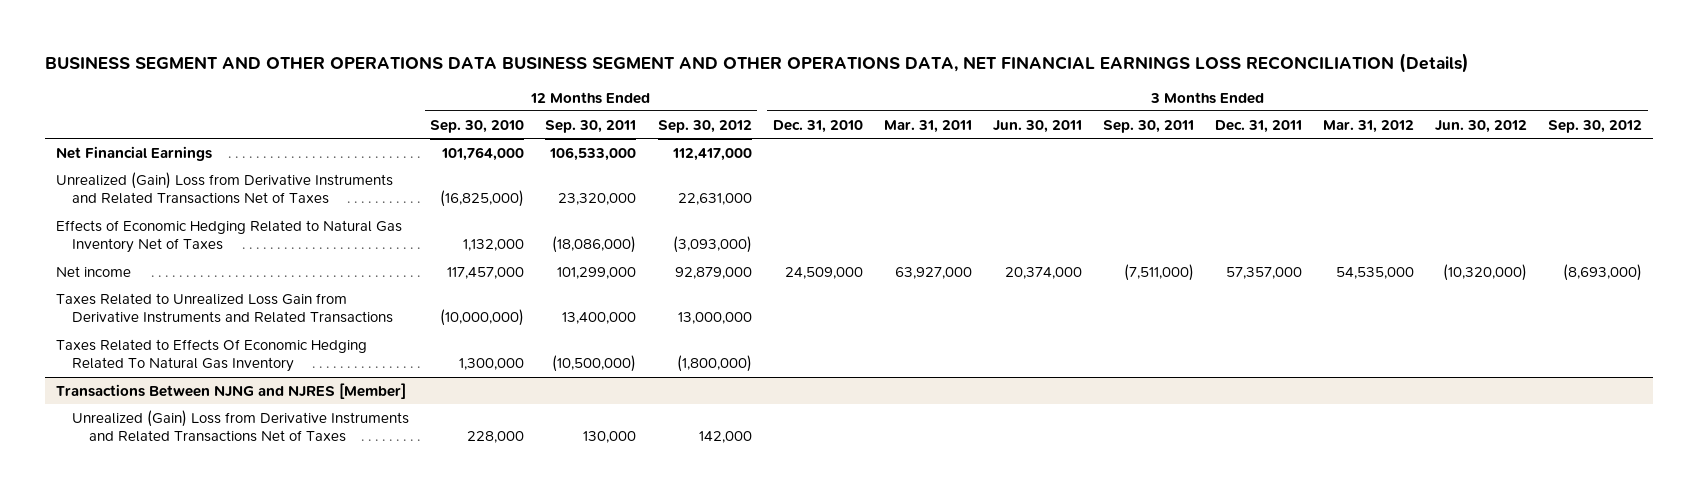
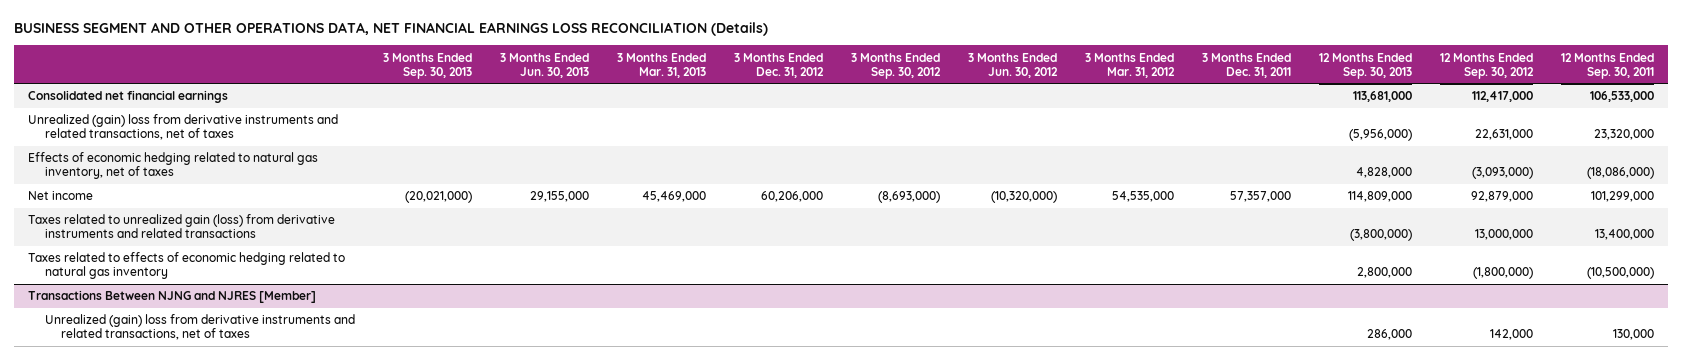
- BUSINESS SEGMENT AND OTHER OPERATIONS DATA BUSINESS SEGMENT AND OTHER OPERATIONS DATA, NET FINANCIAL EARNINGS LOSS RECONCILIATION (Details)
+ BUSINESS SEGMENT AND OTHER OPERATIONS DATA, NET FINANCIAL EARNINGS LOSS RECONCILIATION (Details)
- | 12 Months Ended Sep. 30, 2010 | 12 Months Ended Sep. 30, 2011 | 12 Months Ended Sep. 30, 2012 | 3 Months Ended Dec. 31, 2010 | 3 Months Ended Mar. 31, 2011 | 3 Months Ended Jun. 30, 2011 | 3 Months Ended Sep. 30, 2011 | 3 Months Ended Dec. 31, 2011 | 3 Months Ended Mar. 31, 2012 | 3 Months Ended Jun. 30, 2012 | 3 Months Ended Sep. 30, 2012
+ | 3 Months Ended Sep. 30, 2013 | 3 Months Ended Jun. 30, 2013 | 3 Months Ended Mar. 31, 2013 | 3 Months Ended Dec. 31, 2012 | 3 Months Ended Sep. 30, 2012 | 3 Months Ended Jun. 30, 2012 | 3 Months Ended Mar. 31, 2012 | 3 Months Ended Dec. 31, 2011 | 12 Months Ended Sep. 30, 2013 | 12 Months Ended Sep. 30, 2012 | 12 Months Ended Sep. 30, 2011
- Net Financial Earnings | 101,764,000 | 106,533,000 | 112,417,000 | | | | | | | |
- Unrealized (Gain) Loss from Derivative Instruments and Related Transactions Net of Taxes | (16,825,000) | 23,320,000 | 22,631,000 | | | | | | | |
- Effects of Economic Hedging Related to Natural Gas Inventory Net of Taxes | 1,132,000 | (18,086,000) | (3,093,000) | | | | | | | |
+ Consolidated net financial earnings | | | | | | | | | 113,681,000 | 112,417,000 | 106,533,000
+ Unrealized (gain) loss from derivative instruments and related transactions, net of taxes | | | | | | | | | (5,956,000) | 22,631,000 | 23,320,000
+ Effects of economic hedging related to natural gas inventory, net of taxes | | | | | | | | | 4,828,000 | (3,093,000) | (18,086,000)
- Taxes Related to Unrealized Loss Gain from Derivative Instruments and Related Transactions | (10,000,000) | 13,400,000 | 13,000,000 | | | | | | | |
- Taxes Related to Effects Of Economic Hedging Related To Natural Gas Inventory | 1,300,000 | (10,500,000) | (1,800,000) | | | | | | | |
+ Taxes related to unrealized gain (loss) from derivative instruments and related transactions | | | | | | | | | (3,800,000) | 13,000,000 | 13,400,000
+ Taxes related to effects of economic hedging related to natural gas inventory | | | | | | | | | 2,800,000 | (1,800,000) | (10,500,000)
@ Transactions Between NJNG and NJRES [Member]
- Unrealized (Gain) Loss from Derivative Instruments and Related Transactions Net of Taxes | 228,000 | 130,000 | 142,000 | | | | | | | |
+ Unrealized (gain) loss from derivative instruments and related transactions, net of taxes | | | | | | | | | 286,000 | 142,000 | 130,000

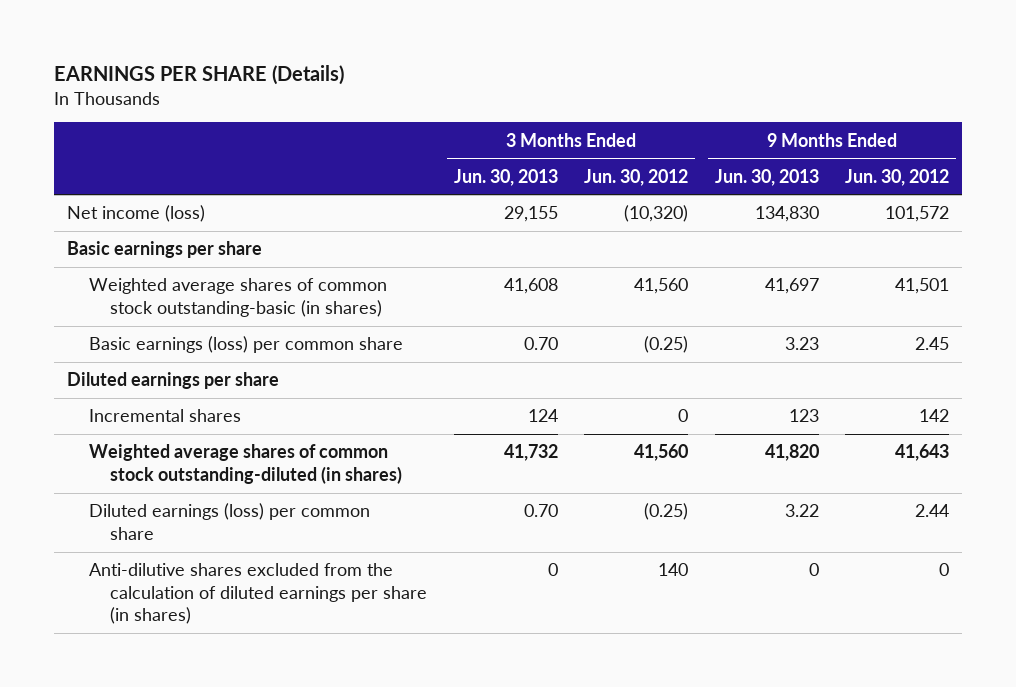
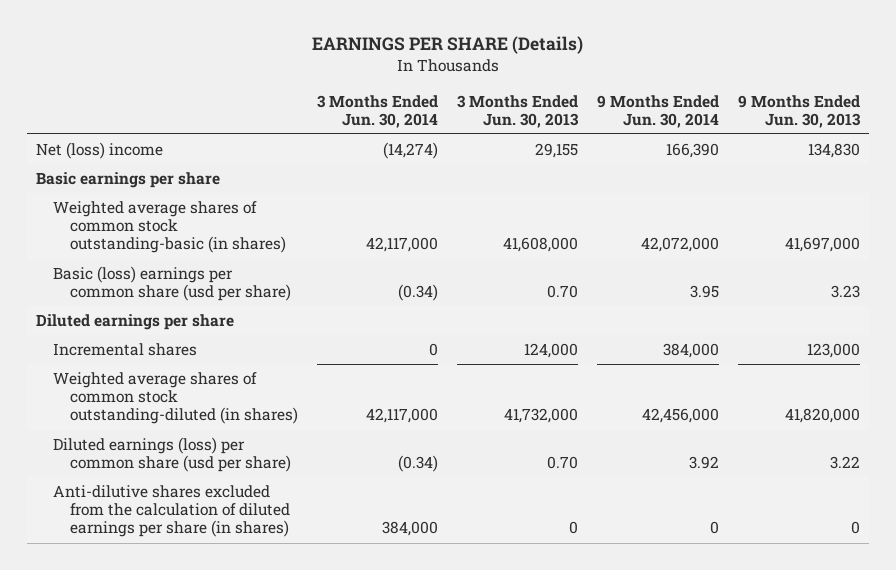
- | 3 Months Ended Jun. 30, 2013 | 3 Months Ended Jun. 30, 2012 | 9 Months Ended Jun. 30, 2013 | 9 Months Ended Jun. 30, 2012
+ | 3 Months Ended Jun. 30, 2014 | 3 Months Ended Jun. 30, 2013 | 9 Months Ended Jun. 30, 2014 | 9 Months Ended Jun. 30, 2013
- Net income (loss) | 29,155 | (10,320) | 134,830 | 101,572
+ Net (loss) income | (14,274) | 29,155 | 166,390 | 134,830
- Weighted average shares of common stock outstanding-basic (in shares) | 41,608 | 41,560 | 41,697 | 41,501
- Basic earnings (loss) per common share | 0.70 | (0.25) | 3.23 | 2.45
+ Weighted average shares of common stock outstanding-basic (in shares) | 42,117,000 | 41,608,000 | 42,072,000 | 41,697,000
+ Basic (loss) earnings per common share (usd per share) | (0.34) | 0.70 | 3.95 | 3.23
- Incremental shares | 124 | 0 | 123 | 142
- Weighted average shares of common stock outstanding-diluted (in shares) | 41,732 | 41,560 | 41,820 | 41,643
- Diluted earnings (loss) per common share | 0.70 | (0.25) | 3.22 | 2.44
+ Incremental shares | 0 | 124,000 | 384,000 | 123,000
+ Weighted average shares of common stock outstanding-diluted (in shares) | 42,117,000 | 41,732,000 | 42,456,000 | 41,820,000
+ Diluted earnings (loss) per common share (usd per share) | (0.34) | 0.70 | 3.92 | 3.22

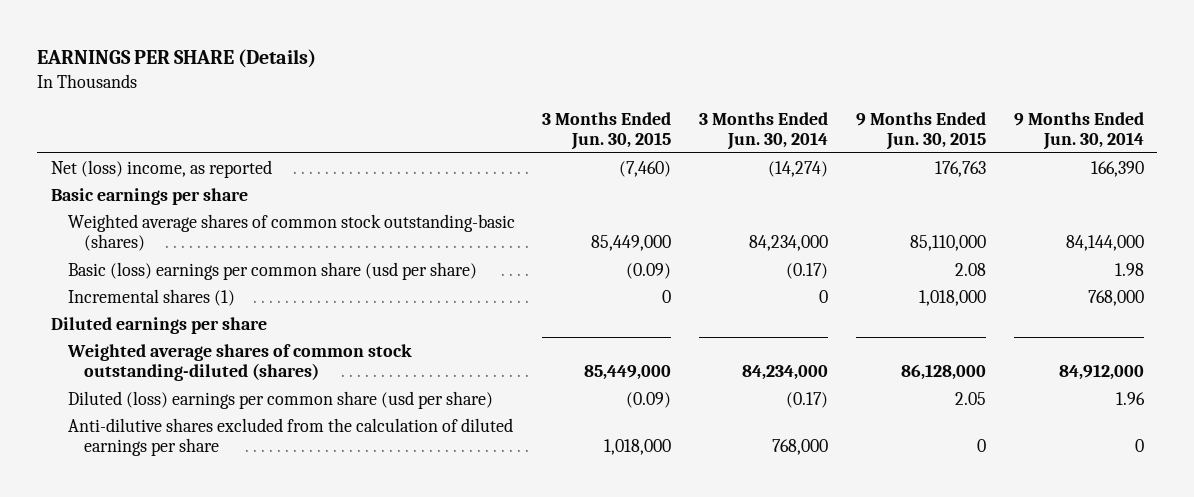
- | 3 Months Ended Jun. 30, 2014 | 3 Months Ended Jun. 30, 2013 | 9 Months Ended Jun. 30, 2014 | 9 Months Ended Jun. 30, 2013
+ | 3 Months Ended Jun. 30, 2015 | 3 Months Ended Jun. 30, 2014 | 9 Months Ended Jun. 30, 2015 | 9 Months Ended Jun. 30, 2014
- Net (loss) income | (14,274) | 29,155 | 166,390 | 134,830
+ Net (loss) income, as reported | (7,460) | (14,274) | 176,763 | 166,390
- Weighted average shares of common stock outstanding-basic (in shares) | 42,117,000 | 41,608,000 | 42,072,000 | 41,697,000
- Basic (loss) earnings per common share (usd per share) | (0.34) | 0.70 | 3.95 | 3.23
+ Weighted average shares of common stock outstanding-basic (shares) | 85,449,000 | 84,234,000 | 85,110,000 | 84,144,000
+ Basic (loss) earnings per common share (usd per share) | (0.09) | (0.17) | 2.08 | 1.98
+ Incremental shares (1) | 0 | 0 | 1,018,000 | 768,000
- Incremental shares | 0 | 124,000 | 384,000 | 123,000
- Weighted average shares of common stock outstanding-diluted (in shares) | 42,117,000 | 41,732,000 | 42,456,000 | 41,820,000
- Diluted earnings (loss) per common share (usd per share) | (0.34) | 0.70 | 3.92 | 3.22
- Anti-dilutive shares excluded from the calculation of diluted earnings per share (in shares) | 384,000 | 0 | 0 | 0
+ Weighted average shares of common stock outstanding-diluted (shares) | 85,449,000 | 84,234,000 | 86,128,000 | 84,912,000
+ Diluted (loss) earnings per common share (usd per share) | (0.09) | (0.17) | 2.05 | 1.96
+ Anti-dilutive shares excluded from the calculation of diluted earnings per share | 1,018,000 | 768,000 | 0 | 0

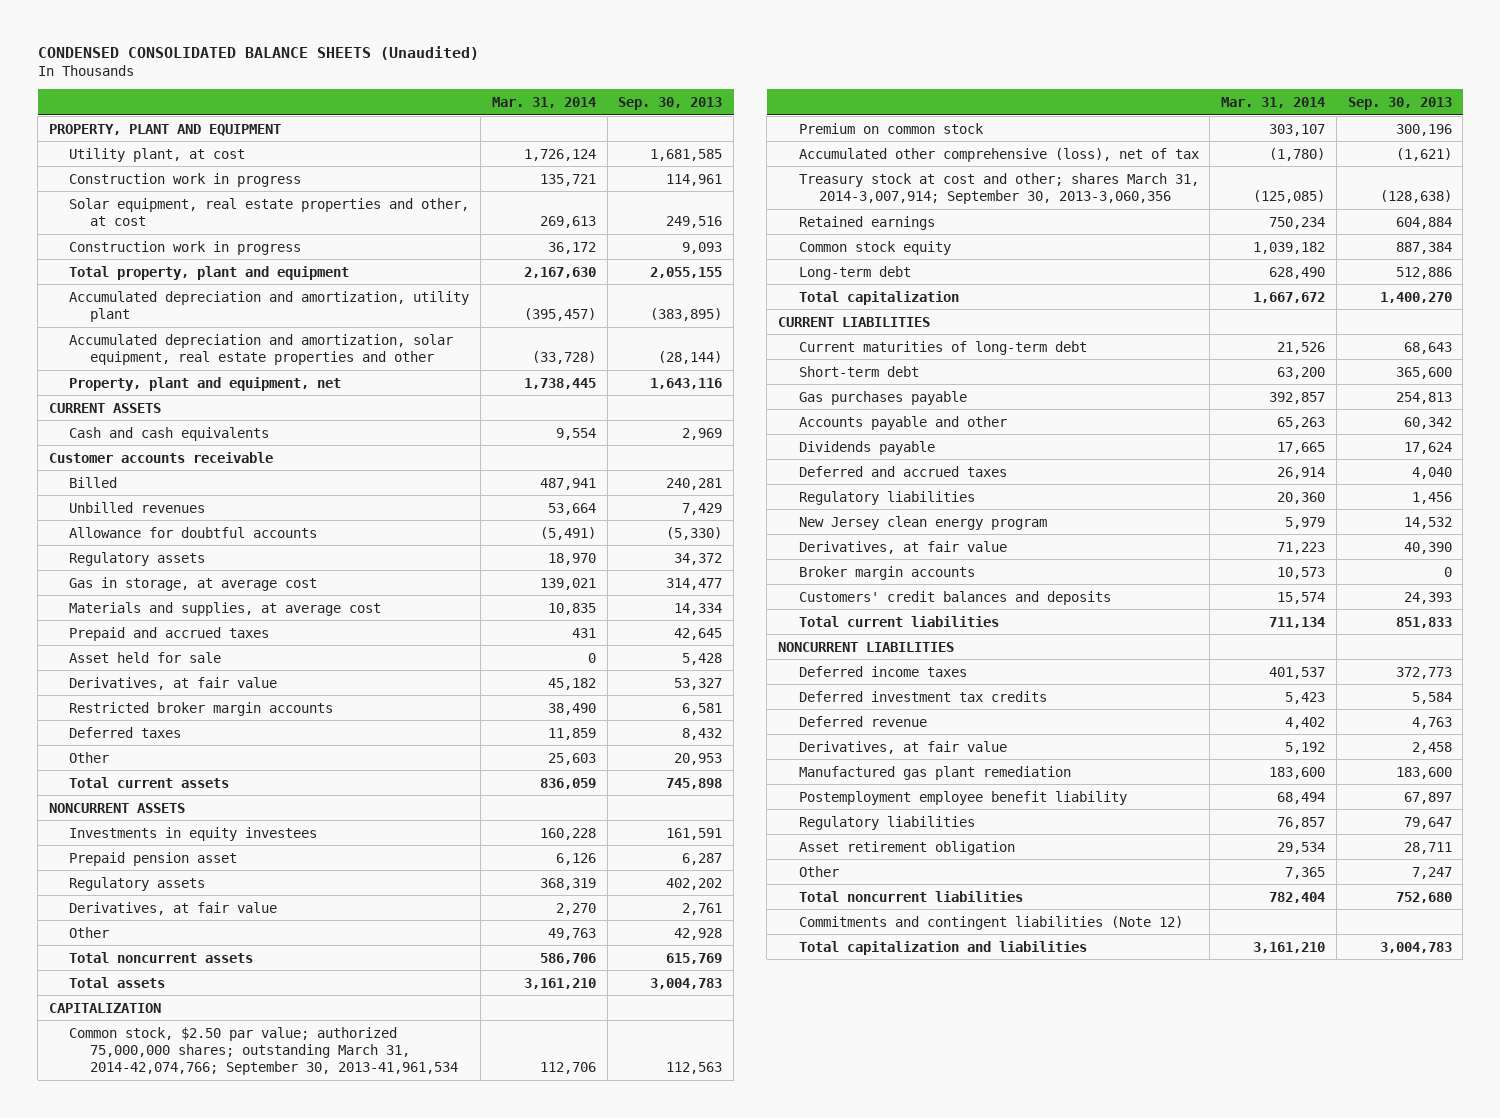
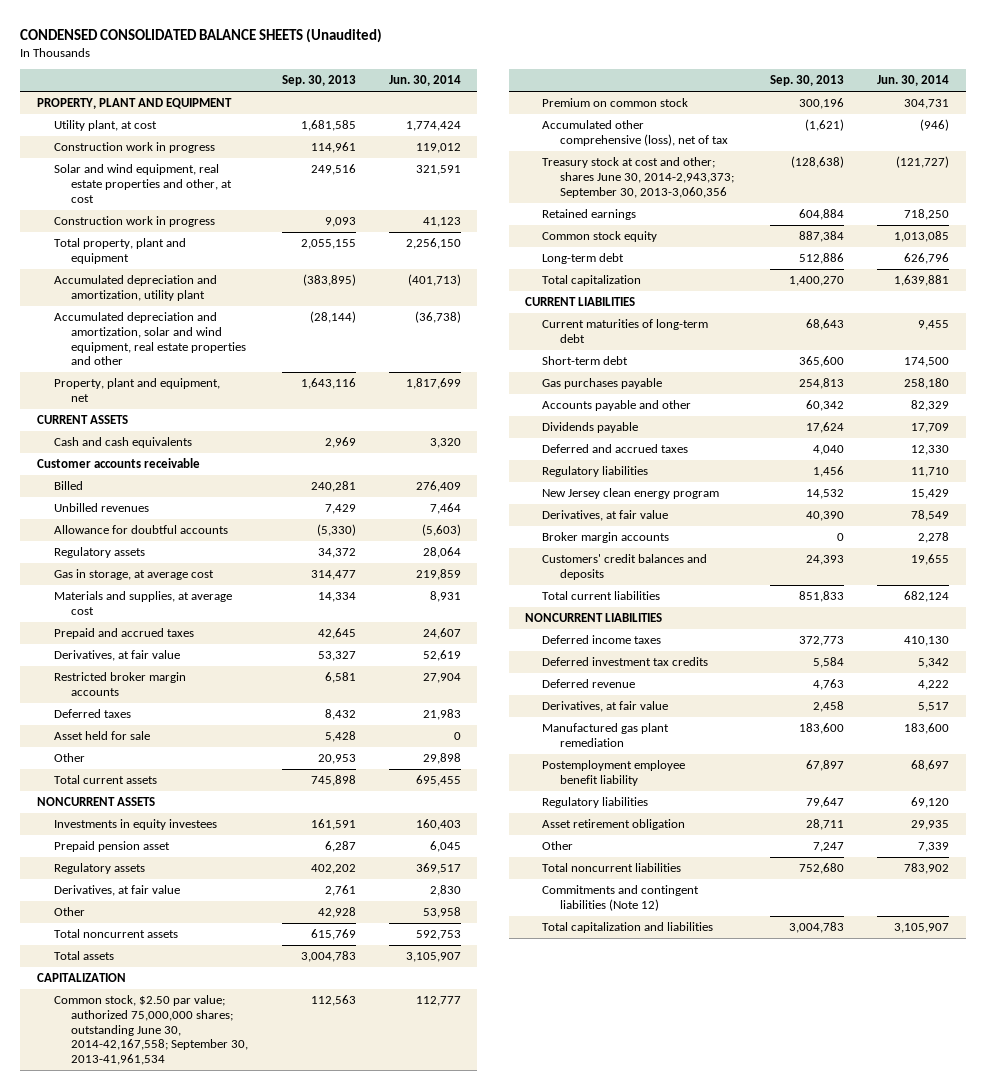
- | Mar. 31, 2014 | Sep. 30, 2013
+ | Sep. 30, 2013 | Jun. 30, 2014
- Solar equipment, real estate properties and other, at cost | 269,613 | 249,516
+ Solar and wind equipment, real estate properties and other, at cost | 249,516 | 321,591
- Accumulated depreciation and amortization, solar equipment, real estate properties and other | (33,728) | (28,144)
+ Accumulated depreciation and amortization, solar and wind equipment, real estate properties and other | (28,144) | (36,738)
moved down: Asset held for sale | 5,428 | 0
- Common stock, $2.50 par value; authorized 75,000,000 shares; outstanding March 31, 2014-42,074,766; September 30, 2013-41,961,534 | 112,706 | 112,563
+ Common stock, $2.50 par value; authorized 75,000,000 shares; outstanding June 30, 2014-42,167,558; September 30, 2013-41,961,534 | 112,563 | 112,777
- Treasury stock at cost and other; shares March 31, 2014-3,007,914; September 30, 2013-3,060,356 | (125,085) | (128,638)
+ Treasury stock at cost and other; shares June 30, 2014-2,943,373; September 30, 2013-3,060,356 | (128,638) | (121,727)

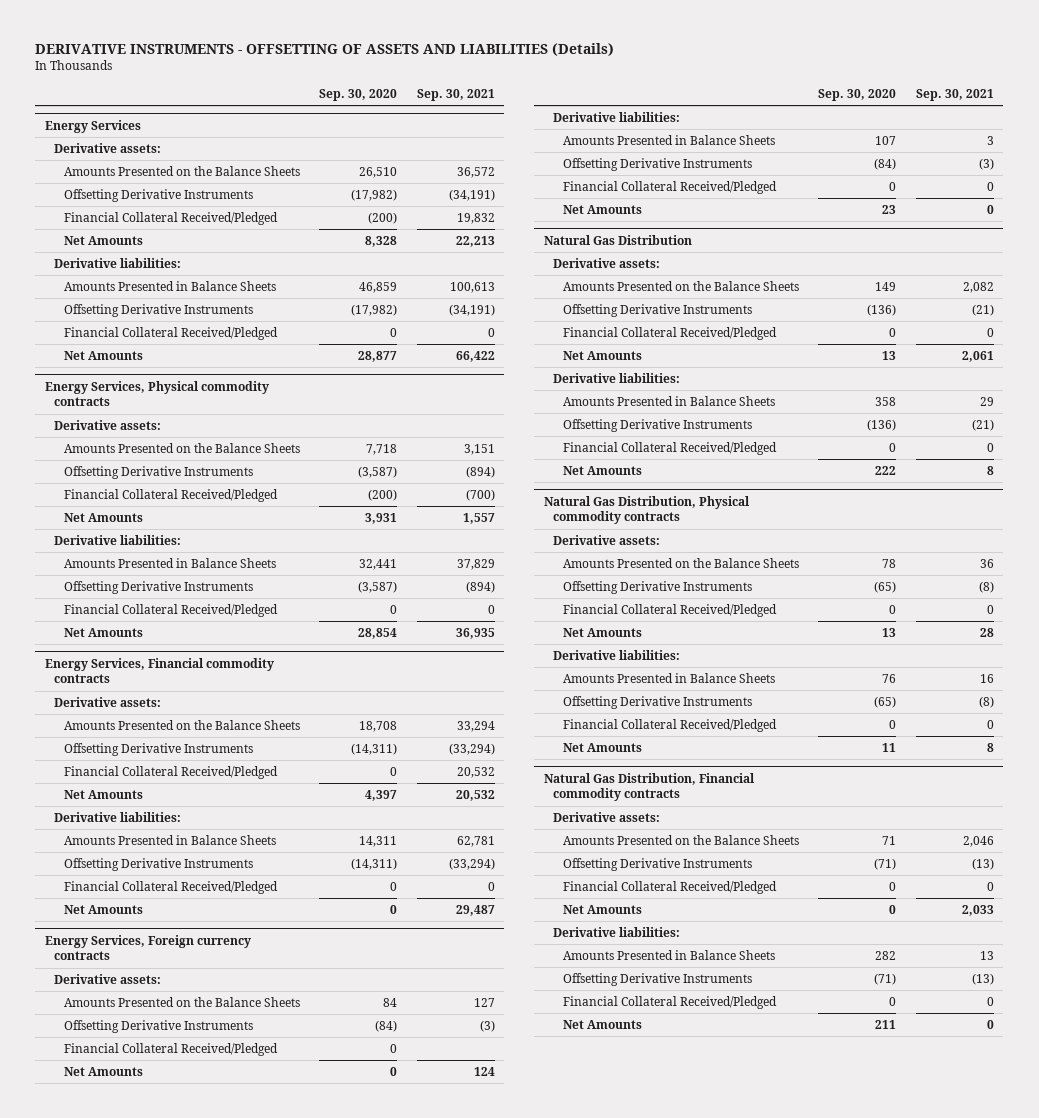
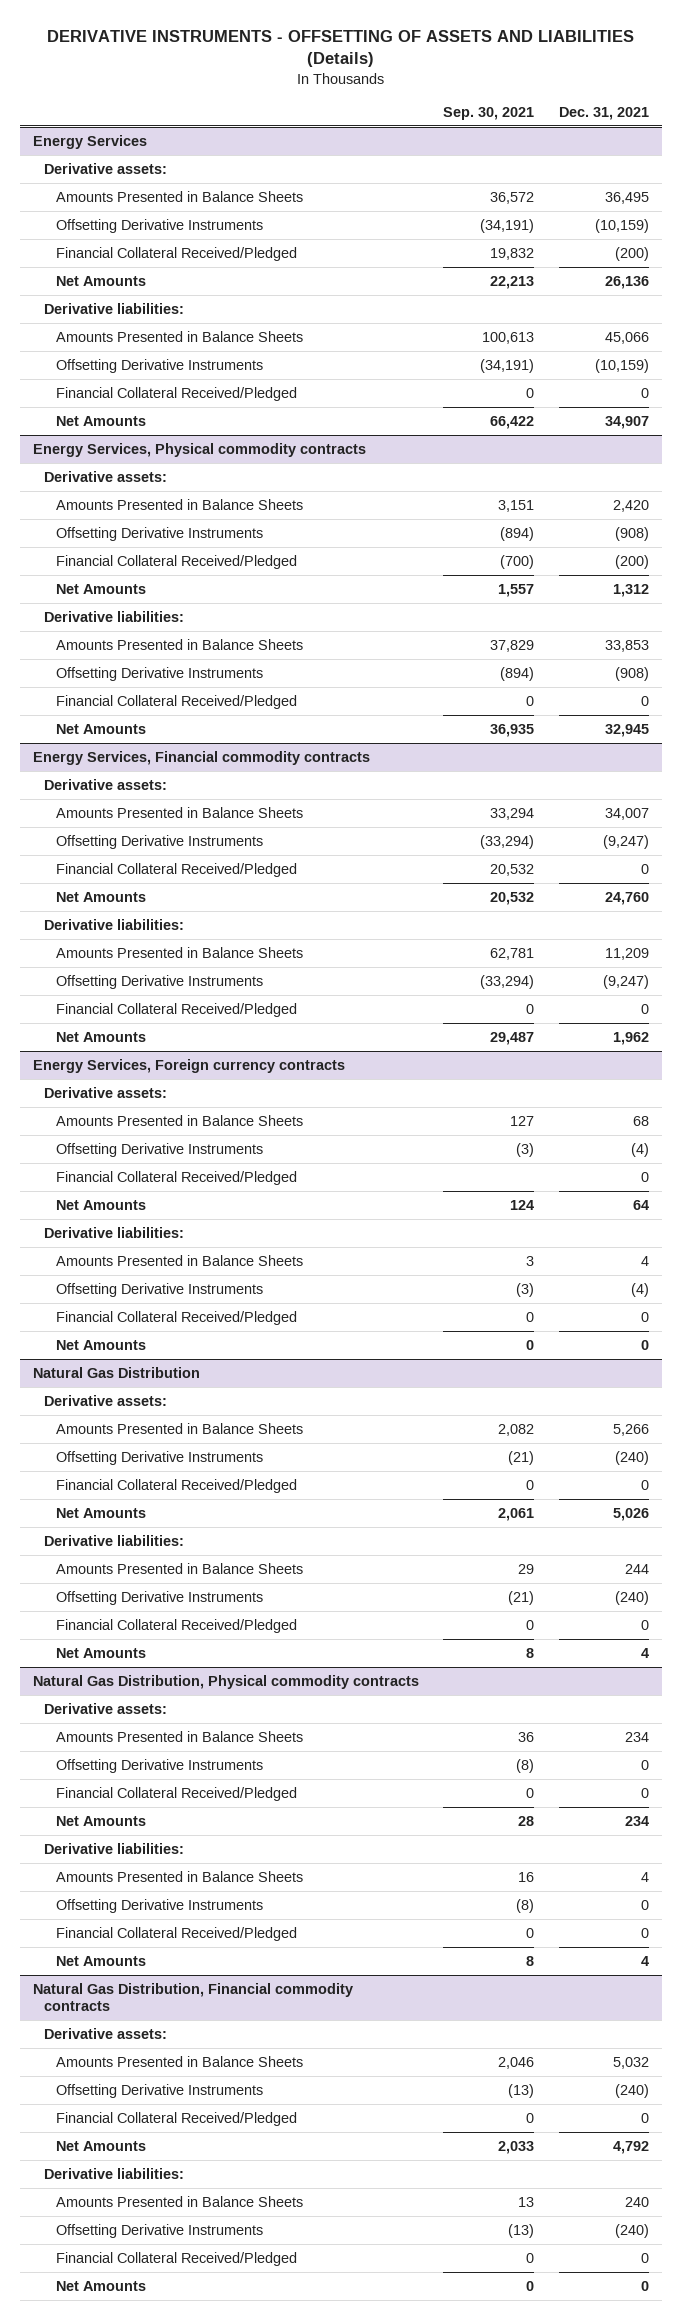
- | Sep. 30, 2020 | Sep. 30, 2021
+ | Sep. 30, 2021 | Dec. 31, 2021
@ Energy Services
- Amounts Presented on the Balance Sheets | 26,510 | 36,572
+ Amounts Presented in Balance Sheets | 36,572 | 36,495
@ Energy Services, Physical commodity contracts
- Amounts Presented on the Balance Sheets | 7,718 | 3,151
+ Amounts Presented in Balance Sheets | 3,151 | 2,420
@ Energy Services, Financial commodity contracts
- Amounts Presented on the Balance Sheets | 18,708 | 33,294
+ Amounts Presented in Balance Sheets | 33,294 | 34,007
@ Energy Services, Foreign currency contracts
- Amounts Presented on the Balance Sheets | 84 | 127
+ Amounts Presented in Balance Sheets | 127 | 68
@ Natural Gas Distribution
- Amounts Presented on the Balance Sheets | 149 | 2,082
+ Amounts Presented in Balance Sheets | 2,082 | 5,266
@ Natural Gas Distribution, Physical commodity contracts
- Amounts Presented on the Balance Sheets | 78 | 36
+ Amounts Presented in Balance Sheets | 36 | 234
@ Natural Gas Distribution, Financial commodity contracts
- Amounts Presented on the Balance Sheets | 71 | 2,046
+ Amounts Presented in Balance Sheets | 2,046 | 5,032

